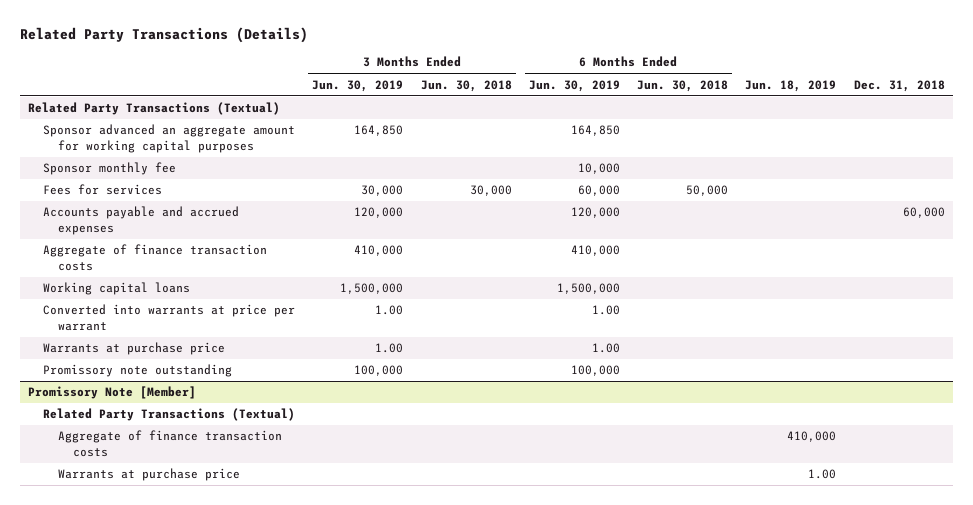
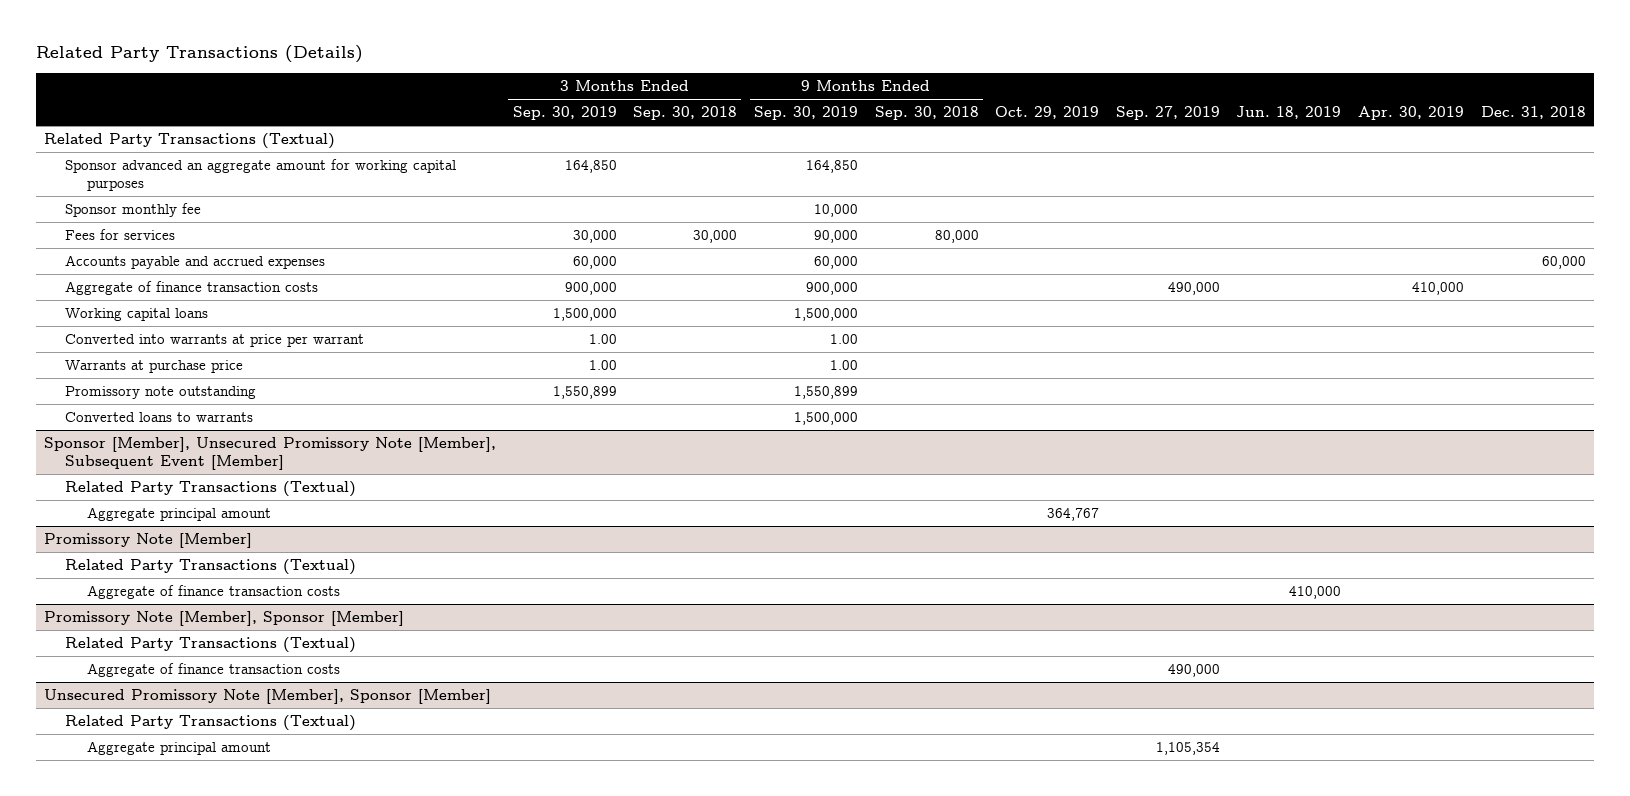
- | 3 Months Ended Jun. 30, 2019 | 3 Months Ended Jun. 30, 2018 | 6 Months Ended Jun. 30, 2019 | 6 Months Ended Jun. 30, 2018 | Jun. 18, 2019 | Dec. 31, 2018
+ | 3 Months Ended Sep. 30, 2019 | 3 Months Ended Sep. 30, 2018 | 9 Months Ended Sep. 30, 2019 | 9 Months Ended Sep. 30, 2018 | Oct. 29, 2019 | Sep. 27, 2019 | Jun. 18, 2019 | Apr. 30, 2019 | Dec. 31, 2018
+ Converted loans to warrants | | | 1,500,000 | | | | | |
+ Sponsor [Member], Unsecured Promissory Note [Member], Subsequent Event [Member]
+ Related Party Transactions (Textual)
+ Aggregate principal amount | | | | | 364,767 | | | |
@ Promissory Note [Member]
- Warrants at purchase price | | | | | 1.00 |
+ Promissory Note [Member], Sponsor [Member]
+ Related Party Transactions (Textual)
+ Aggregate of finance transaction costs | | | | | | 490,000 | | |
+ Unsecured Promissory Note [Member], Sponsor [Member]
+ Related Party Transactions (Textual)
+ Aggregate principal amount | | | | | | 1,105,354 | | |

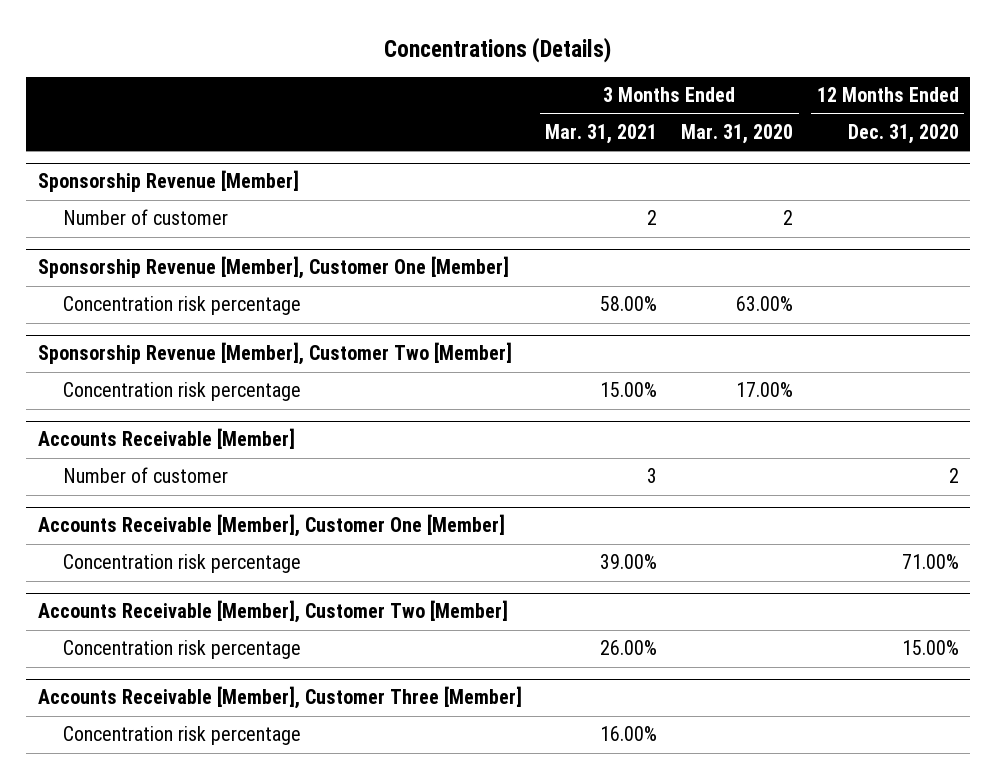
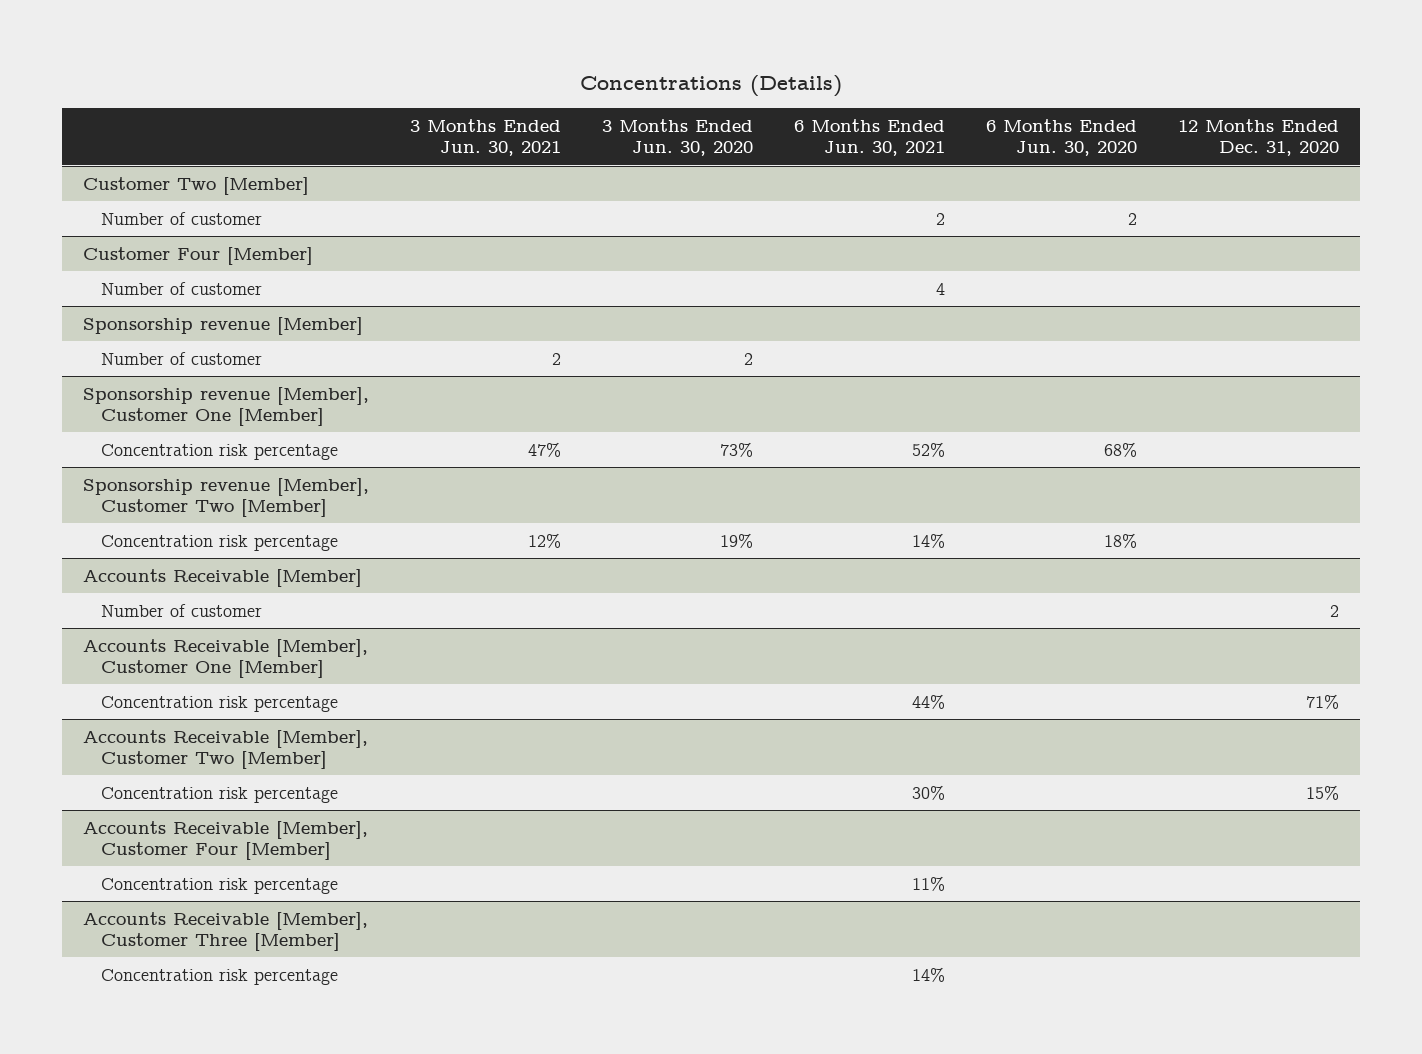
- | 3 Months Ended Mar. 31, 2021 | 3 Months Ended Mar. 31, 2020 | 12 Months Ended Dec. 31, 2020
+ | 3 Months Ended Jun. 30, 2021 | 3 Months Ended Jun. 30, 2020 | 6 Months Ended Jun. 30, 2021 | 6 Months Ended Jun. 30, 2020 | 12 Months Ended Dec. 31, 2020
- Sponsorship Revenue [Member]
+ Customer Two [Member]
+ Number of customer | | | 2 | 2 |
+ Customer Four [Member]
+ Number of customer | | | 4 | |
+ Sponsorship revenue [Member]
- Sponsorship Revenue [Member], Customer One [Member]
+ Sponsorship revenue [Member], Customer One [Member]
- Sponsorship Revenue [Member], Customer Two [Member]
+ Sponsorship revenue [Member], Customer Two [Member]
@ Accounts Receivable [Member], Customer One [Member]
- Concentration risk percentage | 39.00% | | 71.00%
+ Concentration risk percentage | | | 44% | | 71%
@ Accounts Receivable [Member], Customer Two [Member]
- Concentration risk percentage | 26.00% | | 15.00%
+ Concentration risk percentage | | | 30% | | 15%
+ Accounts Receivable [Member], Customer Four [Member]
+ Concentration risk percentage | | | 11% | |

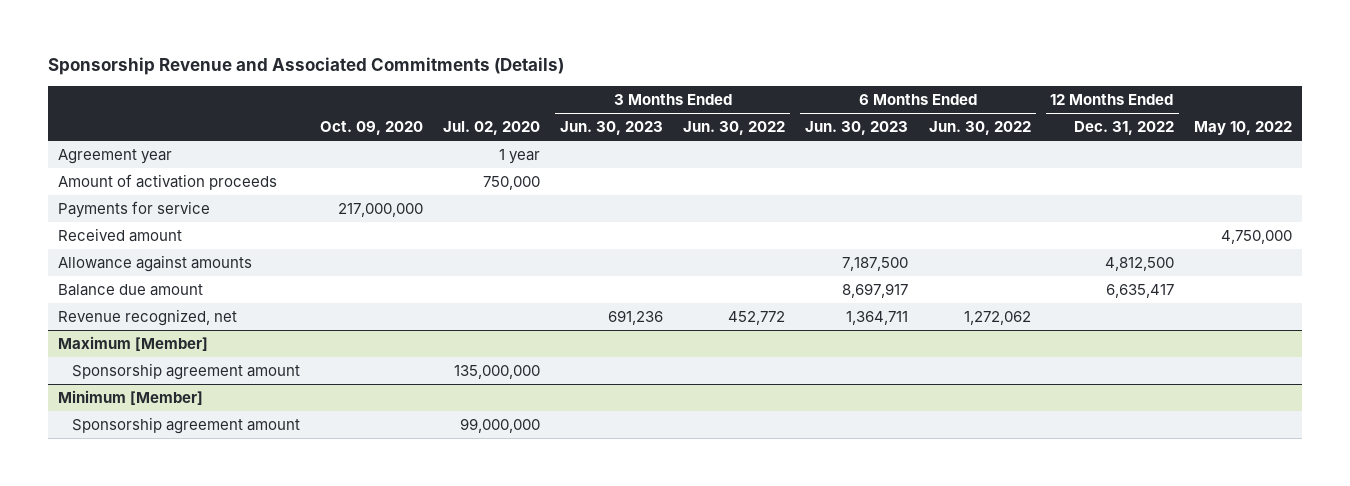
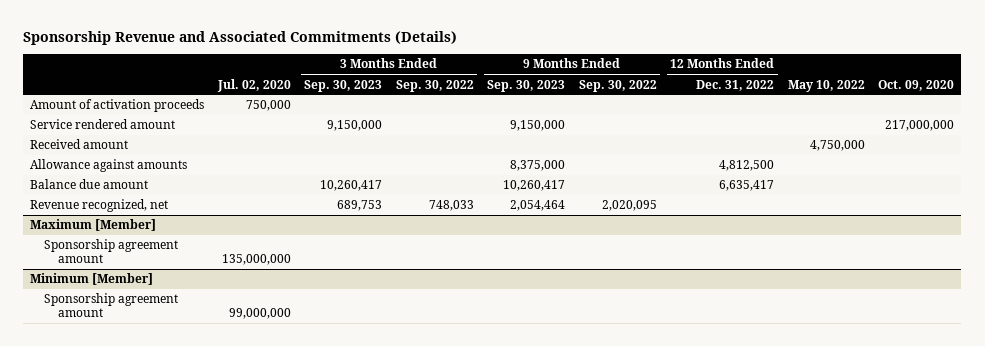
- | Oct. 09, 2020 | Jul. 02, 2020 | 3 Months Ended Jun. 30, 2023 | 3 Months Ended Jun. 30, 2022 | 6 Months Ended Jun. 30, 2023 | 6 Months Ended Jun. 30, 2022 | 12 Months Ended Dec. 31, 2022 | May 10, 2022
+ | Jul. 02, 2020 | 3 Months Ended Sep. 30, 2023 | 3 Months Ended Sep. 30, 2022 | 9 Months Ended Sep. 30, 2023 | 9 Months Ended Sep. 30, 2022 | 12 Months Ended Dec. 31, 2022 | May 10, 2022 | Oct. 09, 2020
- Agreement year | | 1 year | | | | | |
- Payments for service | 217,000,000 | | | | | | |
+ Service rendered amount | | 9,150,000 | | 9,150,000 | | | | 217,000,000

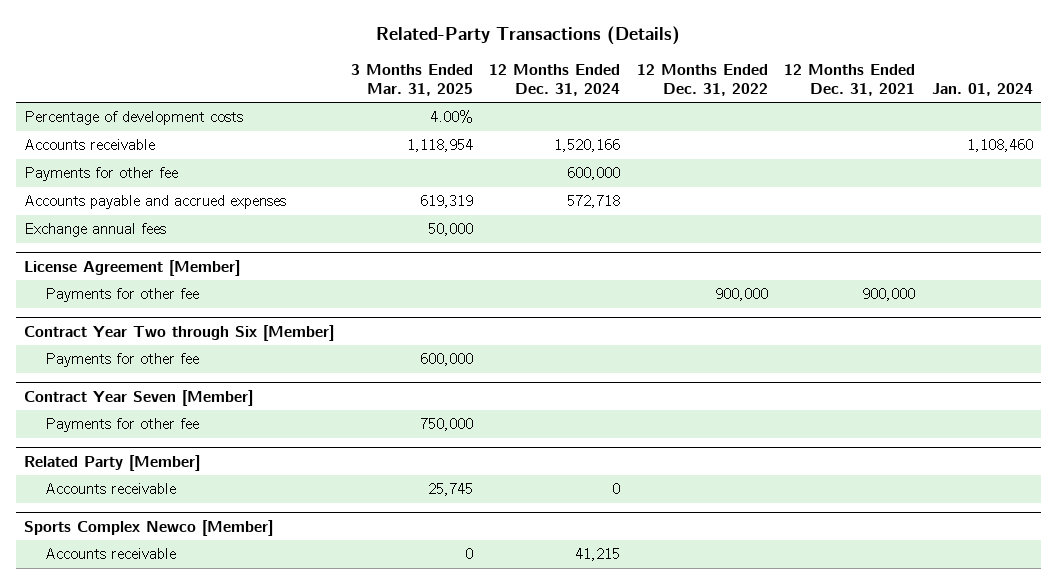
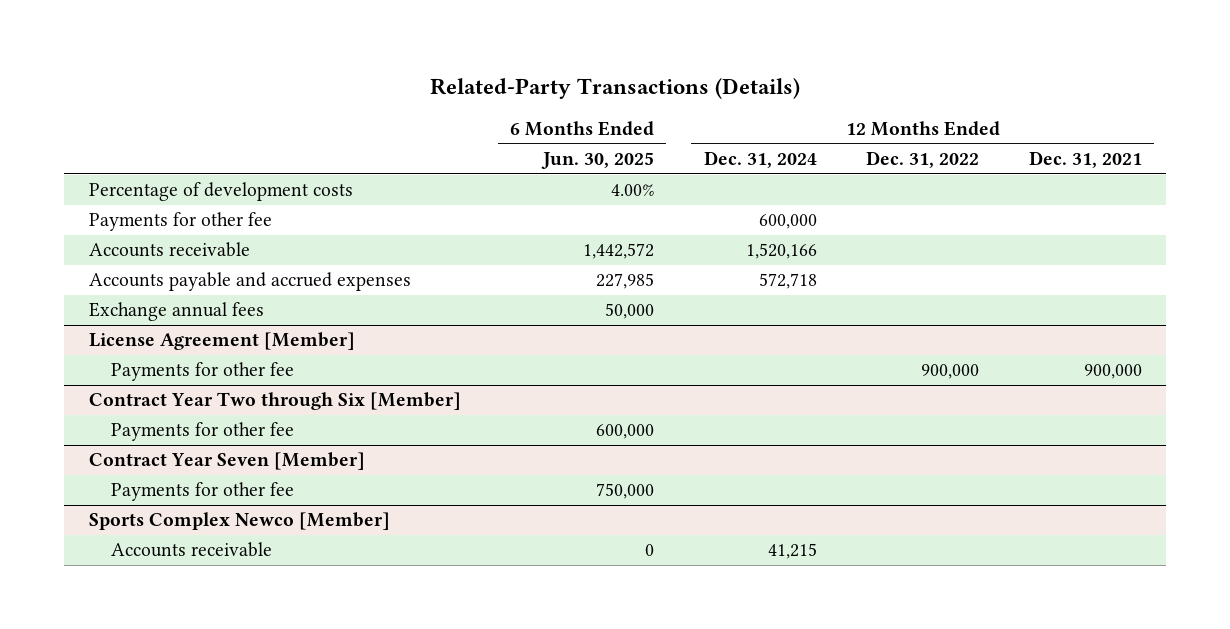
- | 3 Months Ended Mar. 31, 2025 | 12 Months Ended Dec. 31, 2024 | 12 Months Ended Dec. 31, 2022 | 12 Months Ended Dec. 31, 2021 | Jan. 01, 2024
+ | 6 Months Ended Jun. 30, 2025 | 12 Months Ended Dec. 31, 2024 | 12 Months Ended Dec. 31, 2022 | 12 Months Ended Dec. 31, 2021
moved down: Accounts receivable | 1,442,572 | 1,520,166 | |
- Related Party [Member]
- Accounts receivable | 25,745 | 0 | | |

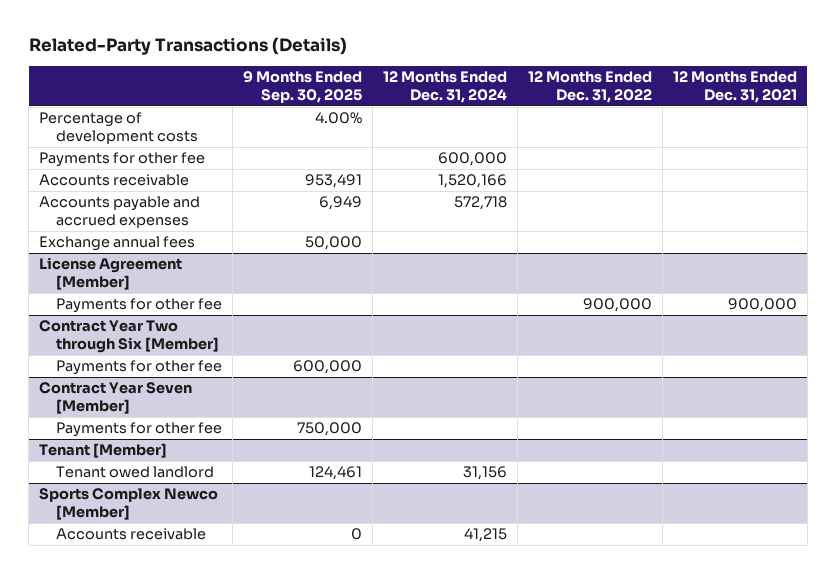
- | 6 Months Ended Jun. 30, 2025 | 12 Months Ended Dec. 31, 2024 | 12 Months Ended Dec. 31, 2022 | 12 Months Ended Dec. 31, 2021
+ | 9 Months Ended Sep. 30, 2025 | 12 Months Ended Dec. 31, 2024 | 12 Months Ended Dec. 31, 2022 | 12 Months Ended Dec. 31, 2021
+ Tenant [Member]
+ Tenant owed landlord | 124,461 | 31,156 | |

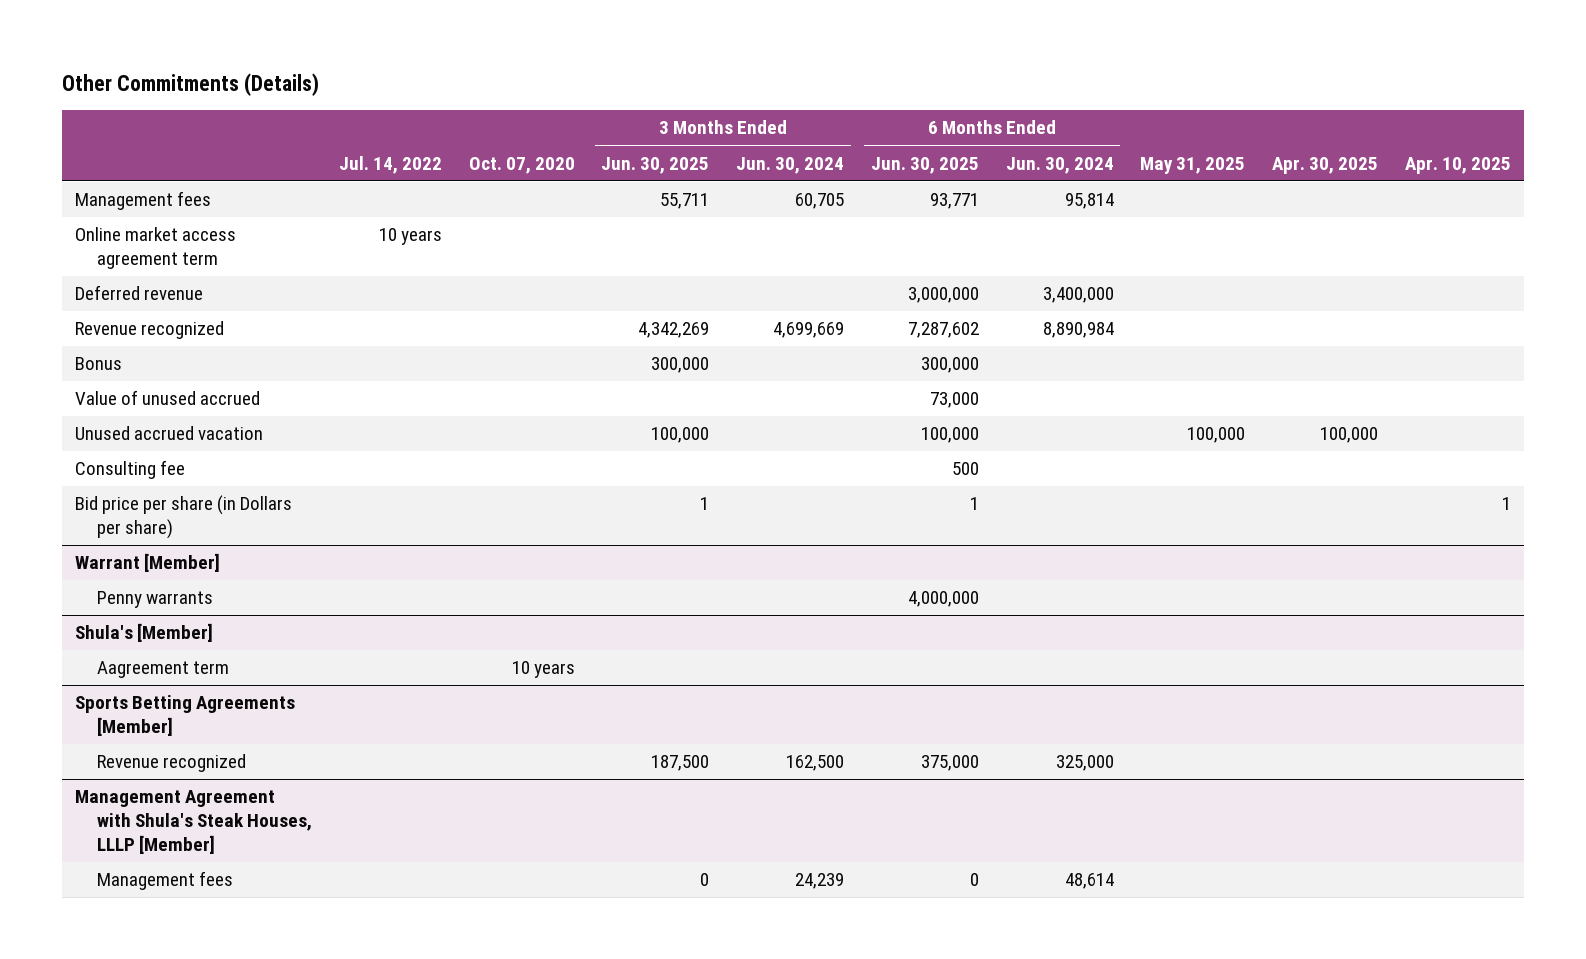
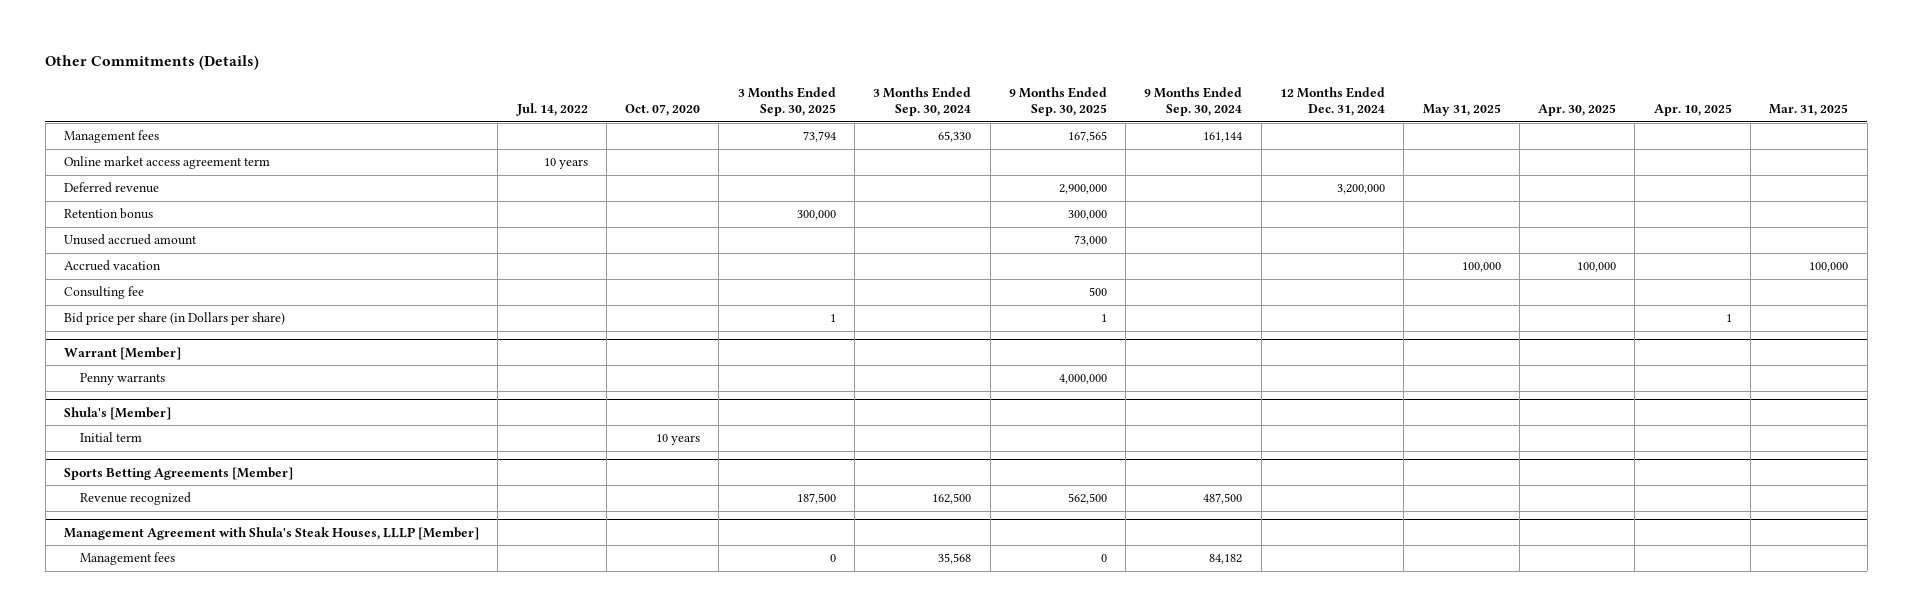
- | Jul. 14, 2022 | Oct. 07, 2020 | 3 Months Ended Jun. 30, 2025 | 3 Months Ended Jun. 30, 2024 | 6 Months Ended Jun. 30, 2025 | 6 Months Ended Jun. 30, 2024 | May 31, 2025 | Apr. 30, 2025 | Apr. 10, 2025
+ | Jul. 14, 2022 | Oct. 07, 2020 | 3 Months Ended Sep. 30, 2025 | 3 Months Ended Sep. 30, 2024 | 9 Months Ended Sep. 30, 2025 | 9 Months Ended Sep. 30, 2024 | 12 Months Ended Dec. 31, 2024 | May 31, 2025 | Apr. 30, 2025 | Apr. 10, 2025 | Mar. 31, 2025
- Revenue recognized | | | 4,342,269 | 4,699,669 | 7,287,602 | 8,890,984 | | |
- Bonus | | | 300,000 | | 300,000 | | | |
- Value of unused accrued | | | | | 73,000 | | | |
- Unused accrued vacation | | | 100,000 | | 100,000 | | 100,000 | 100,000 |
+ Retention bonus | | | 300,000 | | 300,000 | | | | | |
+ Unused accrued amount | | | | | 73,000 | | | | | |
+ Accrued vacation | | | | | | | | 100,000 | 100,000 | | 100,000
@ Shula's [Member]
- Aagreement term | | 10 years | | | | | | |
+ Initial term | | 10 years | | | | | | | | |

